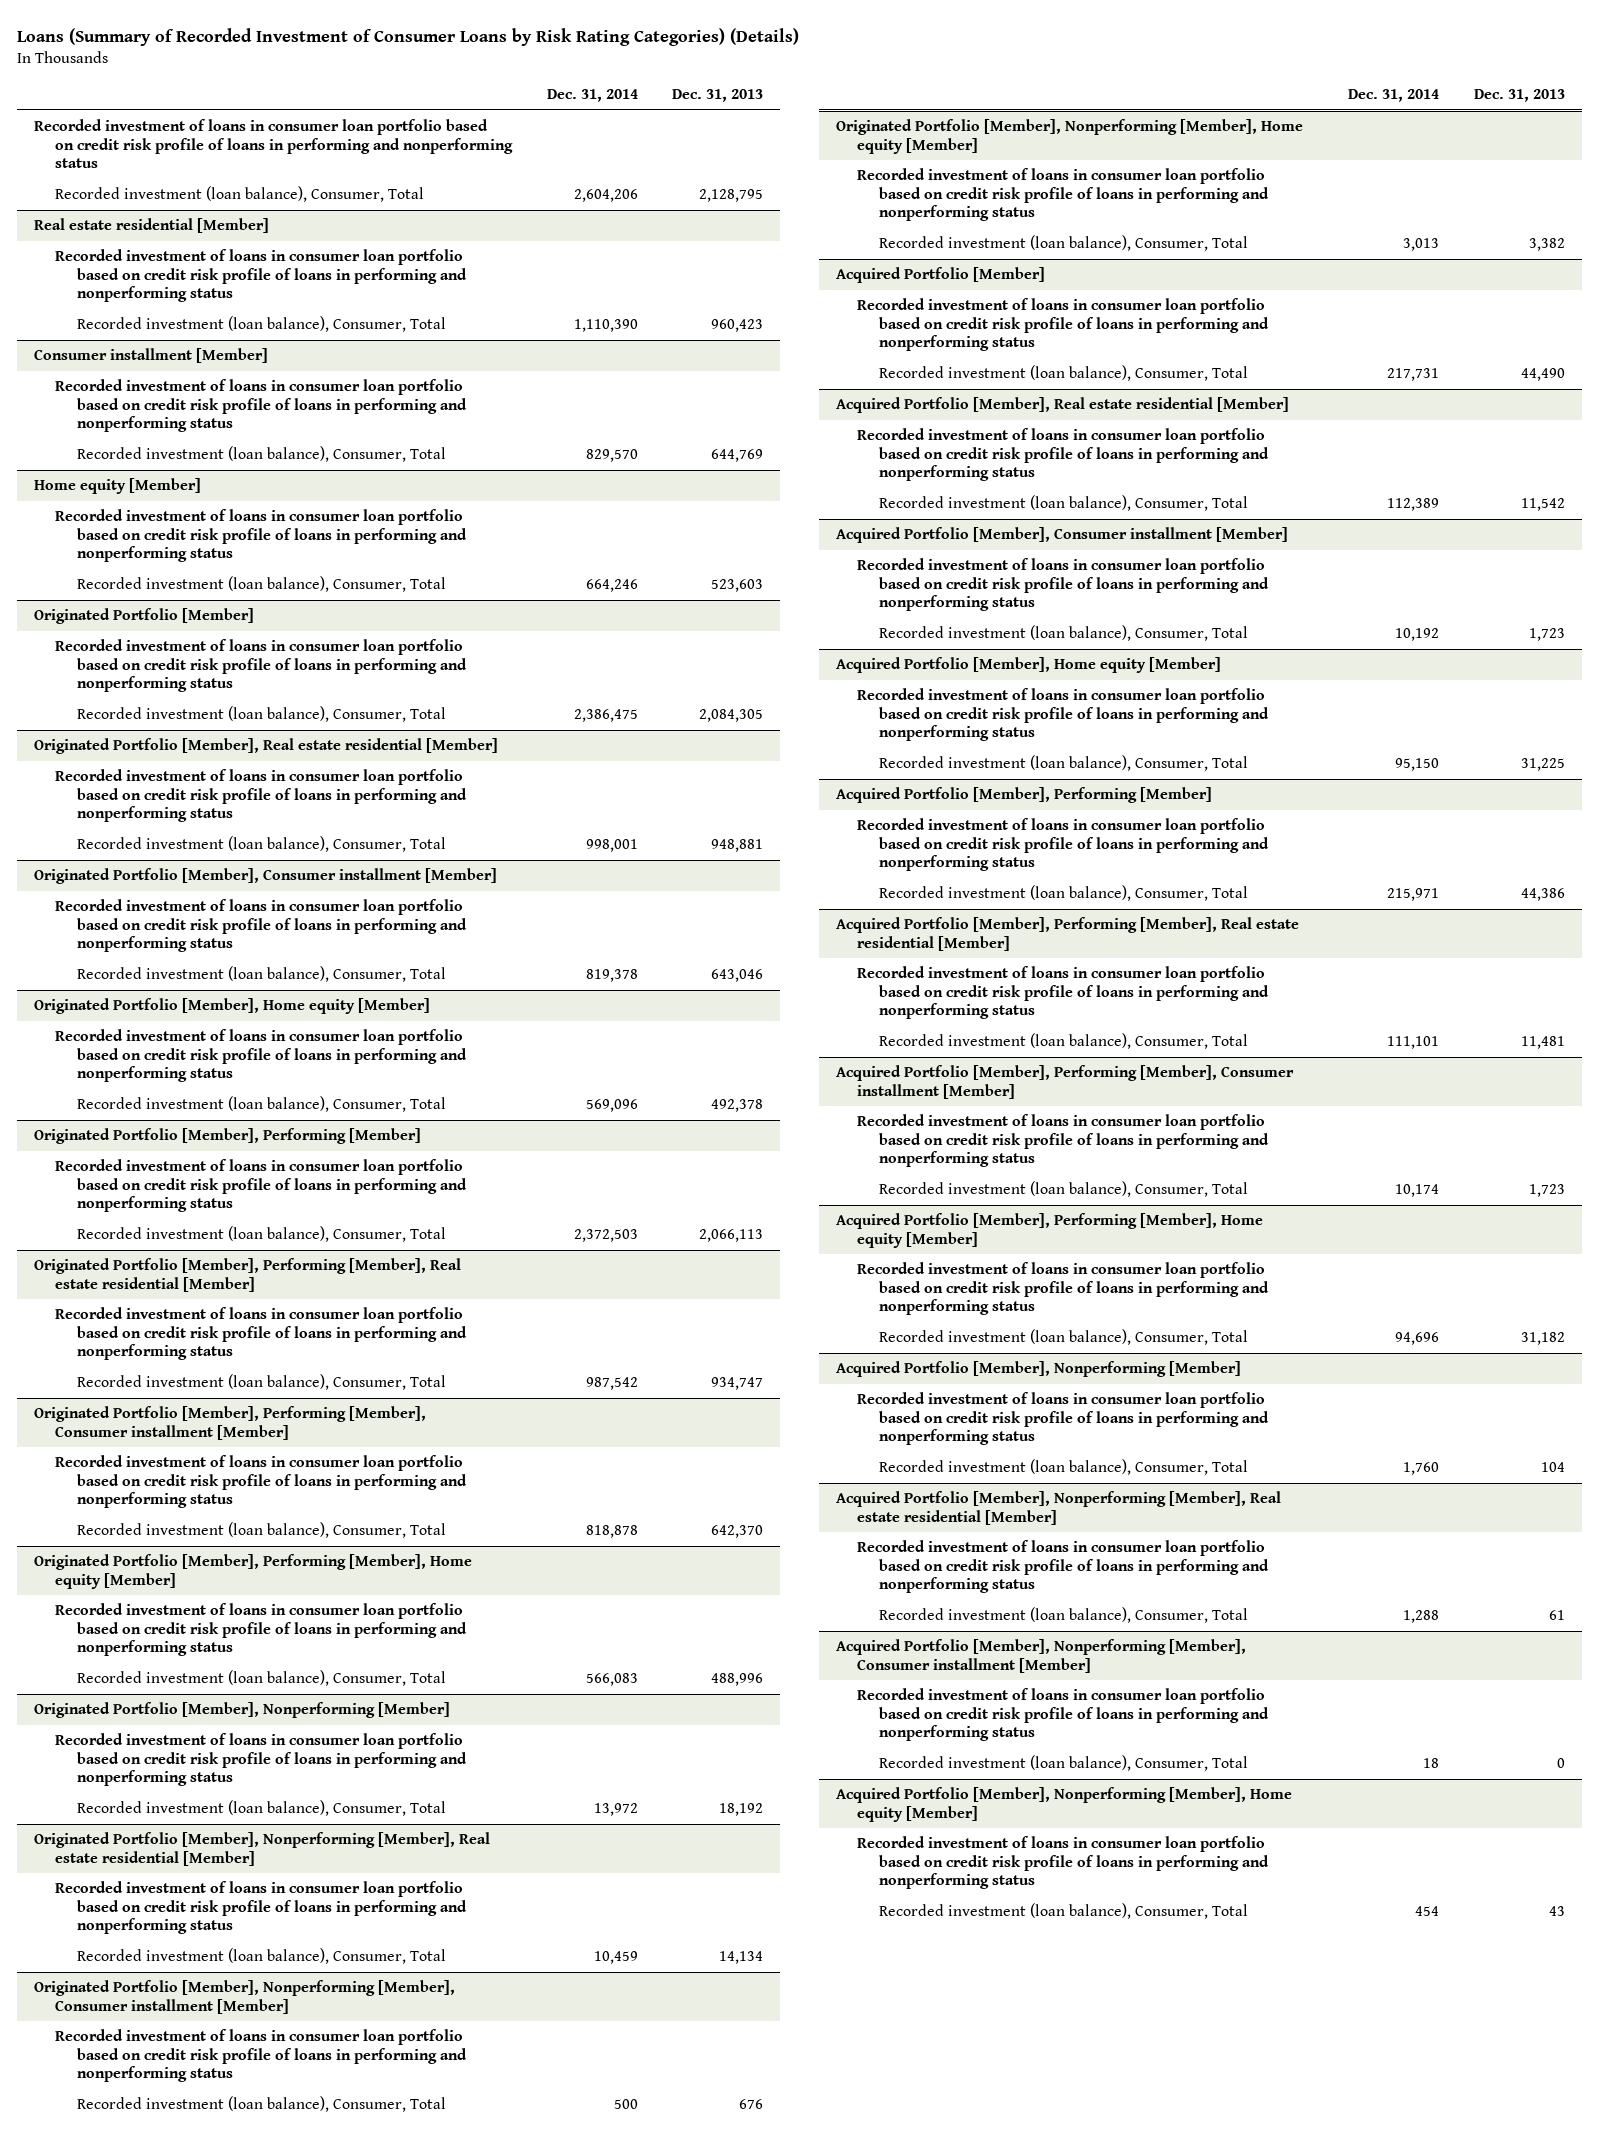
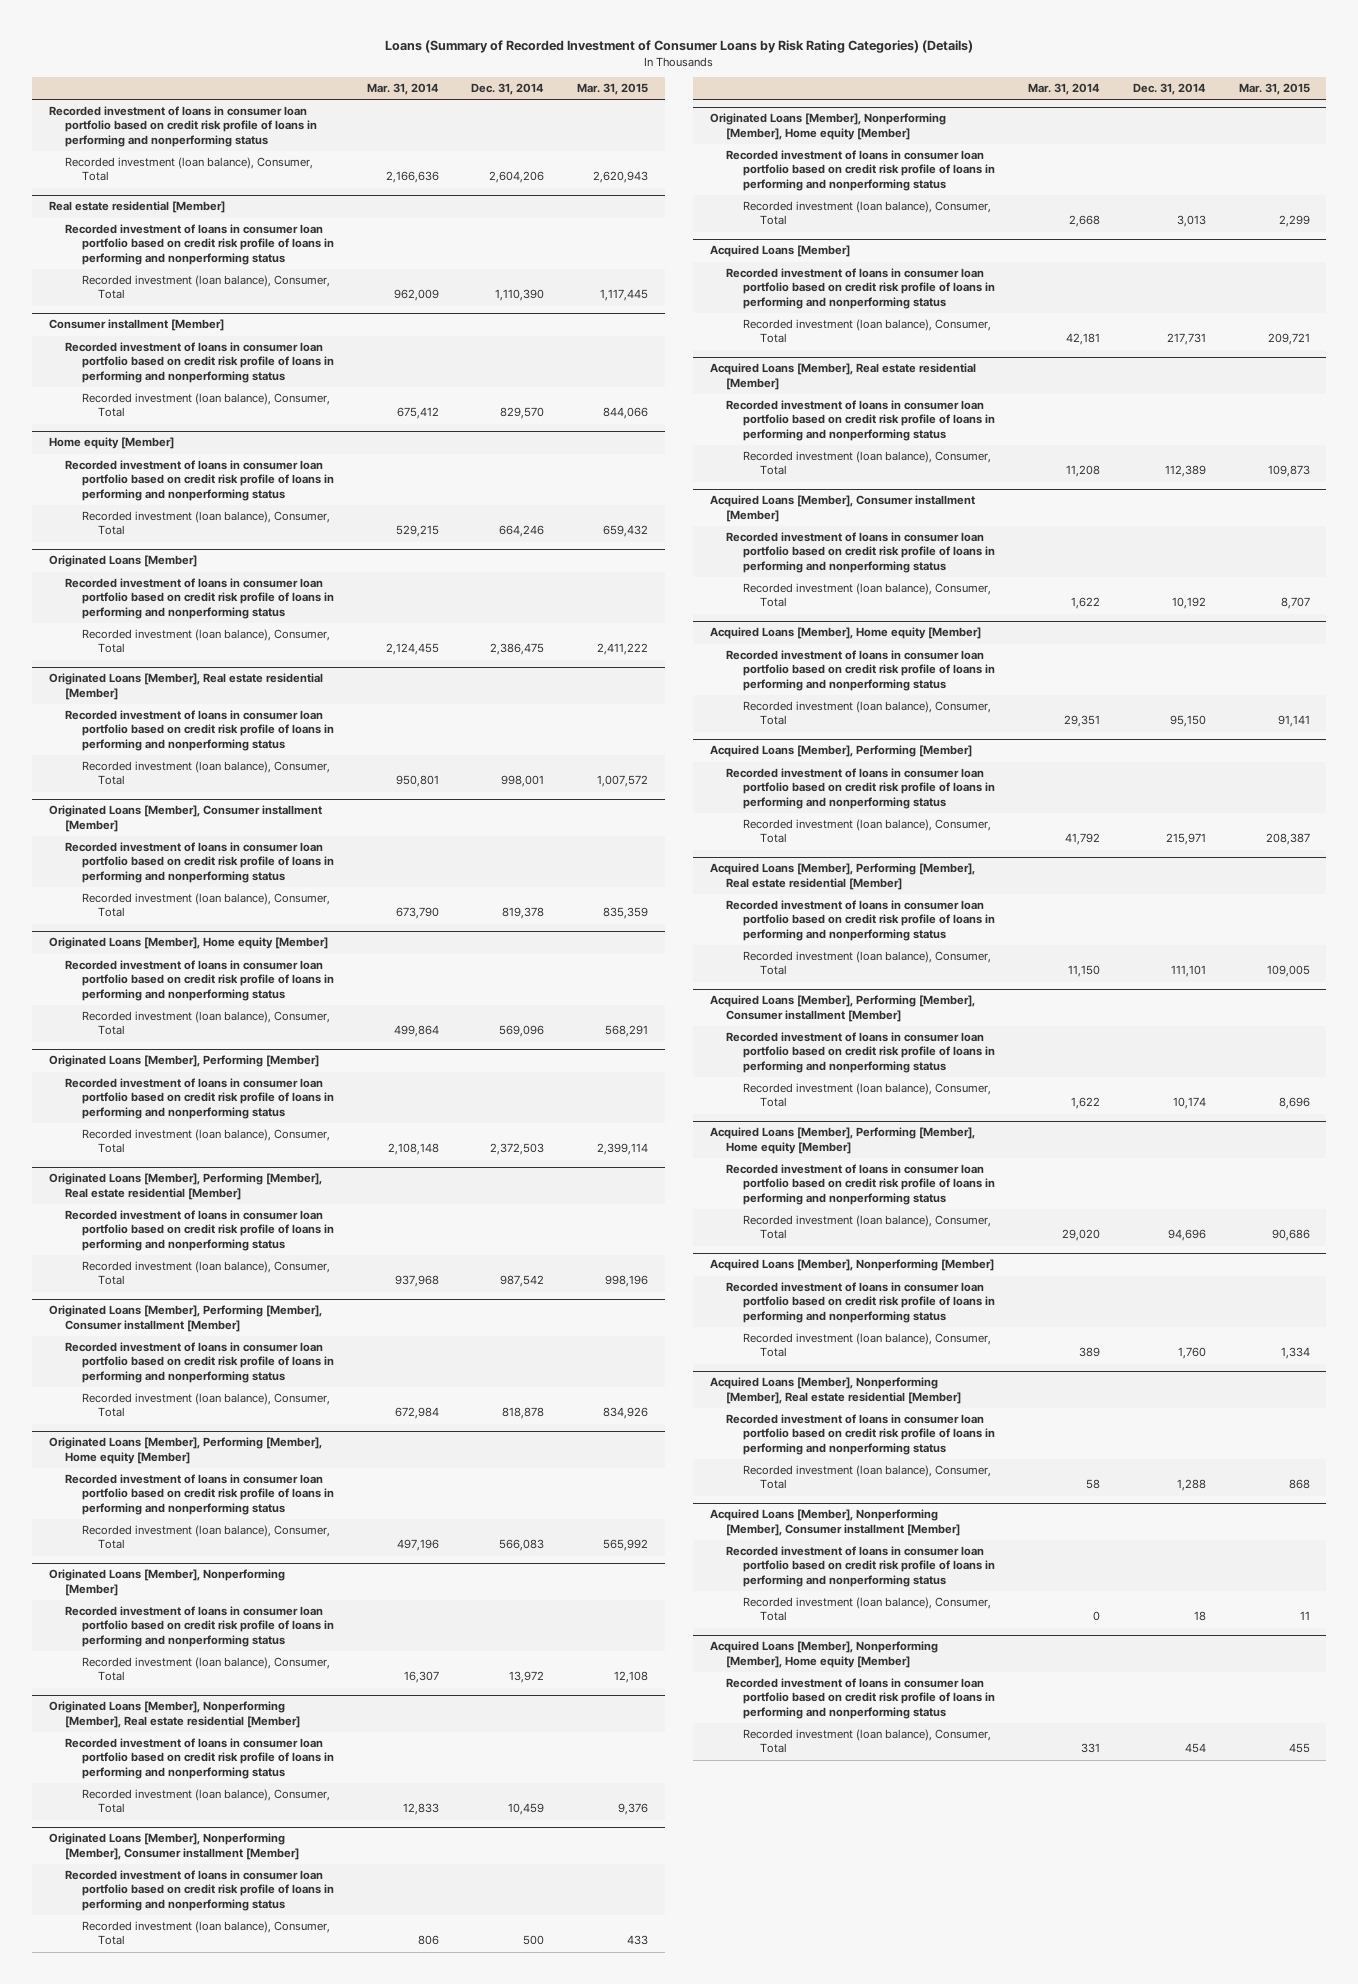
- | Dec. 31, 2014 | Dec. 31, 2013
+ | Mar. 31, 2014 | Dec. 31, 2014 | Mar. 31, 2015
- Originated Portfolio [Member]
+ Originated Loans [Member]
- Originated Portfolio [Member], Real estate residential [Member]
+ Originated Loans [Member], Real estate residential [Member]
- Originated Portfolio [Member], Consumer installment [Member]
+ Originated Loans [Member], Consumer installment [Member]
- Originated Portfolio [Member], Home equity [Member]
+ Originated Loans [Member], Home equity [Member]
- Originated Portfolio [Member], Performing [Member]
+ Originated Loans [Member], Performing [Member]
- Originated Portfolio [Member], Performing [Member], Real estate residential [Member]
+ Originated Loans [Member], Performing [Member], Real estate residential [Member]
- Originated Portfolio [Member], Performing [Member], Consumer installment [Member]
+ Originated Loans [Member], Performing [Member], Consumer installment [Member]
- Originated Portfolio [Member], Performing [Member], Home equity [Member]
+ Originated Loans [Member], Performing [Member], Home equity [Member]
- Originated Portfolio [Member], Nonperforming [Member]
+ Originated Loans [Member], Nonperforming [Member]
- Originated Portfolio [Member], Nonperforming [Member], Real estate residential [Member]
+ Originated Loans [Member], Nonperforming [Member], Real estate residential [Member]
- Originated Portfolio [Member], Nonperforming [Member], Consumer installment [Member]
+ Originated Loans [Member], Nonperforming [Member], Consumer installment [Member]
- Originated Portfolio [Member], Nonperforming [Member], Home equity [Member]
+ Originated Loans [Member], Nonperforming [Member], Home equity [Member]
- Acquired Portfolio [Member]
+ Acquired Loans [Member]
- Acquired Portfolio [Member], Real estate residential [Member]
+ Acquired Loans [Member], Real estate residential [Member]
- Acquired Portfolio [Member], Consumer installment [Member]
+ Acquired Loans [Member], Consumer installment [Member]
- Acquired Portfolio [Member], Home equity [Member]
+ Acquired Loans [Member], Home equity [Member]
- Acquired Portfolio [Member], Performing [Member]
+ Acquired Loans [Member], Performing [Member]
- Acquired Portfolio [Member], Performing [Member], Real estate residential [Member]
+ Acquired Loans [Member], Performing [Member], Real estate residential [Member]
- Acquired Portfolio [Member], Performing [Member], Consumer installment [Member]
+ Acquired Loans [Member], Performing [Member], Consumer installment [Member]
- Acquired Portfolio [Member], Performing [Member], Home equity [Member]
+ Acquired Loans [Member], Performing [Member], Home equity [Member]
- Acquired Portfolio [Member], Nonperforming [Member]
+ Acquired Loans [Member], Nonperforming [Member]
- Acquired Portfolio [Member], Nonperforming [Member], Real estate residential [Member]
+ Acquired Loans [Member], Nonperforming [Member], Real estate residential [Member]
- Acquired Portfolio [Member], Nonperforming [Member], Consumer installment [Member]
+ Acquired Loans [Member], Nonperforming [Member], Consumer installment [Member]
- Acquired Portfolio [Member], Nonperforming [Member], Home equity [Member]
+ Acquired Loans [Member], Nonperforming [Member], Home equity [Member]

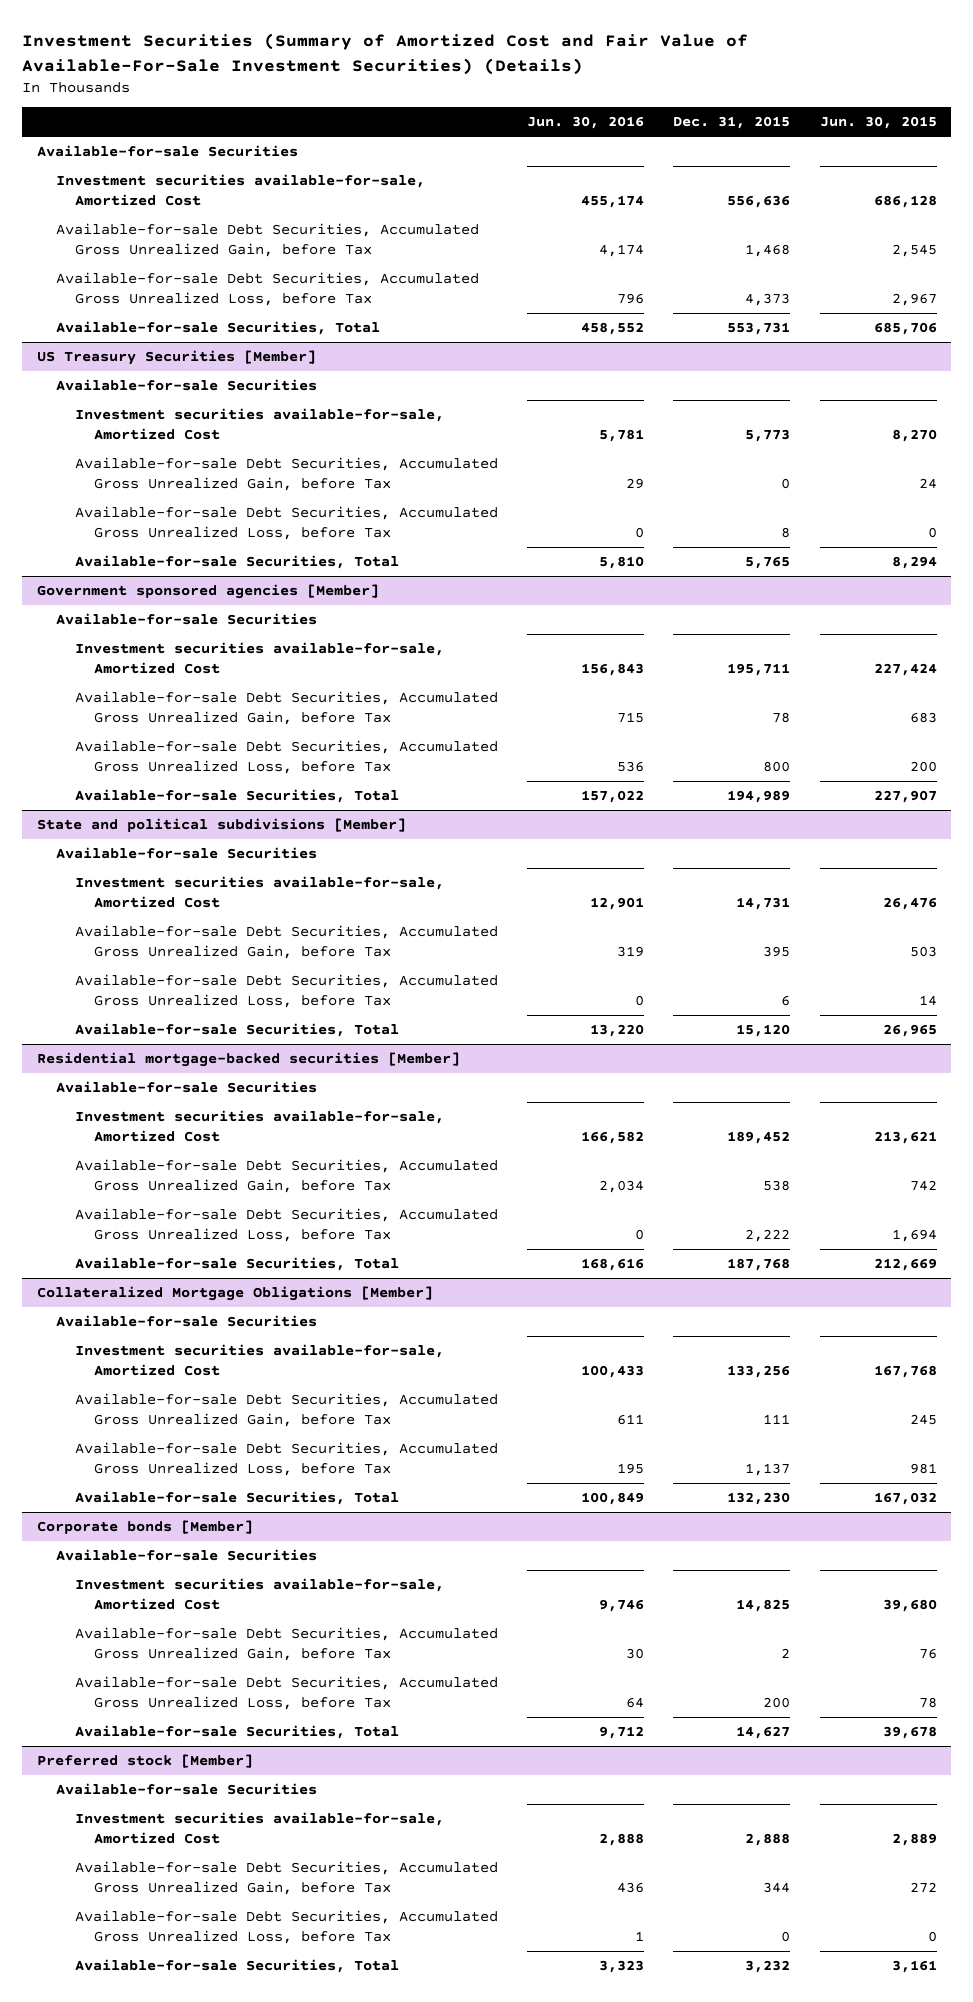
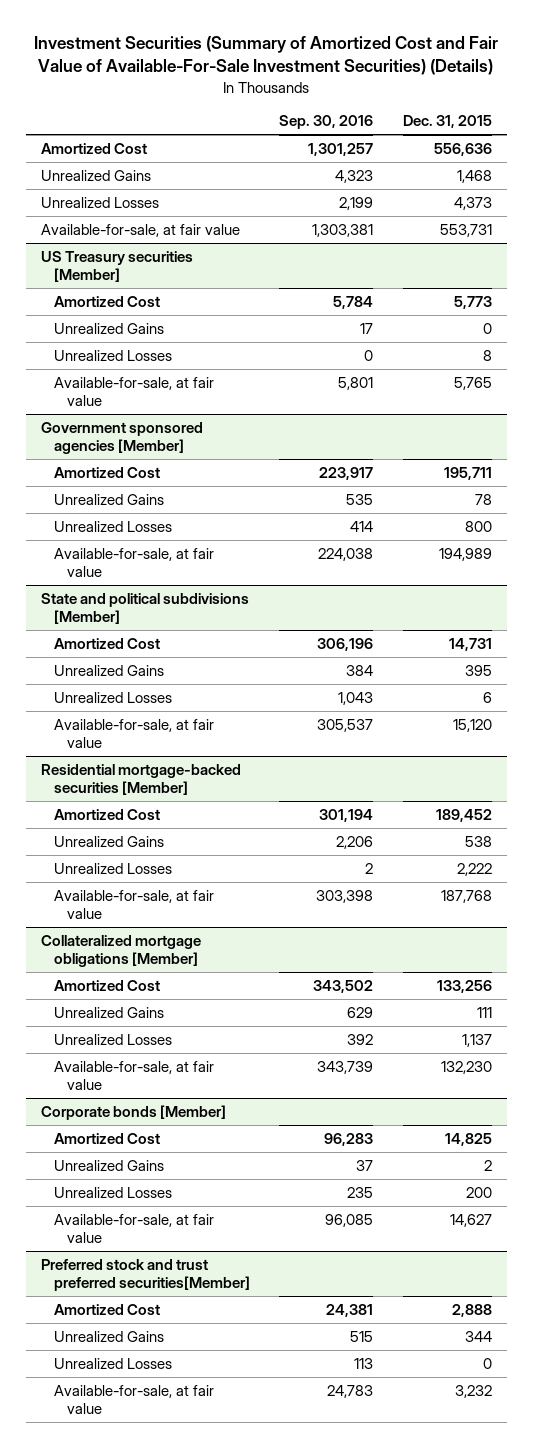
- | Jun. 30, 2016 | Dec. 31, 2015 | Jun. 30, 2015
+ | Sep. 30, 2016 | Dec. 31, 2015
- Available-for-sale Securities
- Investment securities available-for-sale, Amortized Cost | 455,174 | 556,636 | 686,128
- Available-for-sale Debt Securities, Accumulated Gross Unrealized Gain, before Tax | 4,174 | 1,468 | 2,545
- Available-for-sale Debt Securities, Accumulated Gross Unrealized Loss, before Tax | 796 | 4,373 | 2,967
- Available-for-sale Securities, Total | 458,552 | 553,731 | 685,706
- US Treasury Securities [Member]
- Available-for-sale Securities
- Investment securities available-for-sale, Amortized Cost | 5,781 | 5,773 | 8,270
- Available-for-sale Debt Securities, Accumulated Gross Unrealized Gain, before Tax | 29 | 0 | 24
- Available-for-sale Debt Securities, Accumulated Gross Unrealized Loss, before Tax | 0 | 8 | 0
- Available-for-sale Securities, Total | 5,810 | 5,765 | 8,294
+ Amortized Cost | 1,301,257 | 556,636
+ Unrealized Gains | 4,323 | 1,468
+ Unrealized Losses | 2,199 | 4,373
+ Available-for-sale, at fair value | 1,303,381 | 553,731
+ US Treasury securities [Member]
+ Amortized Cost | 5,784 | 5,773
+ Unrealized Gains | 17 | 0
+ Unrealized Losses | 0 | 8
+ Available-for-sale, at fair value | 5,801 | 5,765
@ Government sponsored agencies [Member]
- Available-for-sale Securities
- Investment securities available-for-sale, Amortized Cost | 156,843 | 195,711 | 227,424
- Available-for-sale Debt Securities, Accumulated Gross Unrealized Gain, before Tax | 715 | 78 | 683
- Available-for-sale Debt Securities, Accumulated Gross Unrealized Loss, before Tax | 536 | 800 | 200
- Available-for-sale Securities, Total | 157,022 | 194,989 | 227,907
+ Amortized Cost | 223,917 | 195,711
+ Unrealized Gains | 535 | 78
+ Unrealized Losses | 414 | 800
+ Available-for-sale, at fair value | 224,038 | 194,989
@ State and political subdivisions [Member]
- Available-for-sale Securities
- Investment securities available-for-sale, Amortized Cost | 12,901 | 14,731 | 26,476
- Available-for-sale Debt Securities, Accumulated Gross Unrealized Gain, before Tax | 319 | 395 | 503
- Available-for-sale Debt Securities, Accumulated Gross Unrealized Loss, before Tax | 0 | 6 | 14
- Available-for-sale Securities, Total | 13,220 | 15,120 | 26,965
+ Amortized Cost | 306,196 | 14,731
+ Unrealized Gains | 384 | 395
+ Unrealized Losses | 1,043 | 6
+ Available-for-sale, at fair value | 305,537 | 15,120
@ Residential mortgage-backed securities [Member]
- Available-for-sale Securities
- Investment securities available-for-sale, Amortized Cost | 166,582 | 189,452 | 213,621
- Available-for-sale Debt Securities, Accumulated Gross Unrealized Gain, before Tax | 2,034 | 538 | 742
- Available-for-sale Debt Securities, Accumulated Gross Unrealized Loss, before Tax | 0 | 2,222 | 1,694
- Available-for-sale Securities, Total | 168,616 | 187,768 | 212,669
- Collateralized Mortgage Obligations [Member]
- Available-for-sale Securities
- Investment securities available-for-sale, Amortized Cost | 100,433 | 133,256 | 167,768
- Available-for-sale Debt Securities, Accumulated Gross Unrealized Gain, before Tax | 611 | 111 | 245
- Available-for-sale Debt Securities, Accumulated Gross Unrealized Loss, before Tax | 195 | 1,137 | 981
- Available-for-sale Securities, Total | 100,849 | 132,230 | 167,032
@ Residential mortgage-backed securities [Member]
+ Amortized Cost | 301,194 | 189,452
+ Unrealized Gains | 2,206 | 538
+ Unrealized Losses | 2 | 2,222
+ Available-for-sale, at fair value | 303,398 | 187,768
+ Collateralized mortgage obligations [Member]
+ Amortized Cost | 343,502 | 133,256
+ Unrealized Gains | 629 | 111
+ Unrealized Losses | 392 | 1,137
+ Available-for-sale, at fair value | 343,739 | 132,230
@ Corporate bonds [Member]
- Available-for-sale Securities
- Investment securities available-for-sale, Amortized Cost | 9,746 | 14,825 | 39,680
- Available-for-sale Debt Securities, Accumulated Gross Unrealized Gain, before Tax | 30 | 2 | 76
- Available-for-sale Debt Securities, Accumulated Gross Unrealized Loss, before Tax | 64 | 200 | 78
- Available-for-sale Securities, Total | 9,712 | 14,627 | 39,678
- Preferred stock [Member]
- Available-for-sale Securities
- Investment securities available-for-sale, Amortized Cost | 2,888 | 2,888 | 2,889
- Available-for-sale Debt Securities, Accumulated Gross Unrealized Gain, before Tax | 436 | 344 | 272
- Available-for-sale Debt Securities, Accumulated Gross Unrealized Loss, before Tax | 1 | 0 | 0
- Available-for-sale Securities, Total | 3,323 | 3,232 | 3,161
@ Corporate bonds [Member]
+ Amortized Cost | 96,283 | 14,825
+ Unrealized Gains | 37 | 2
+ Unrealized Losses | 235 | 200
+ Available-for-sale, at fair value | 96,085 | 14,627
+ Preferred stock and trust preferred securities[Member]
+ Amortized Cost | 24,381 | 2,888
+ Unrealized Gains | 515 | 344
+ Unrealized Losses | 113 | 0
+ Available-for-sale, at fair value | 24,783 | 3,232

